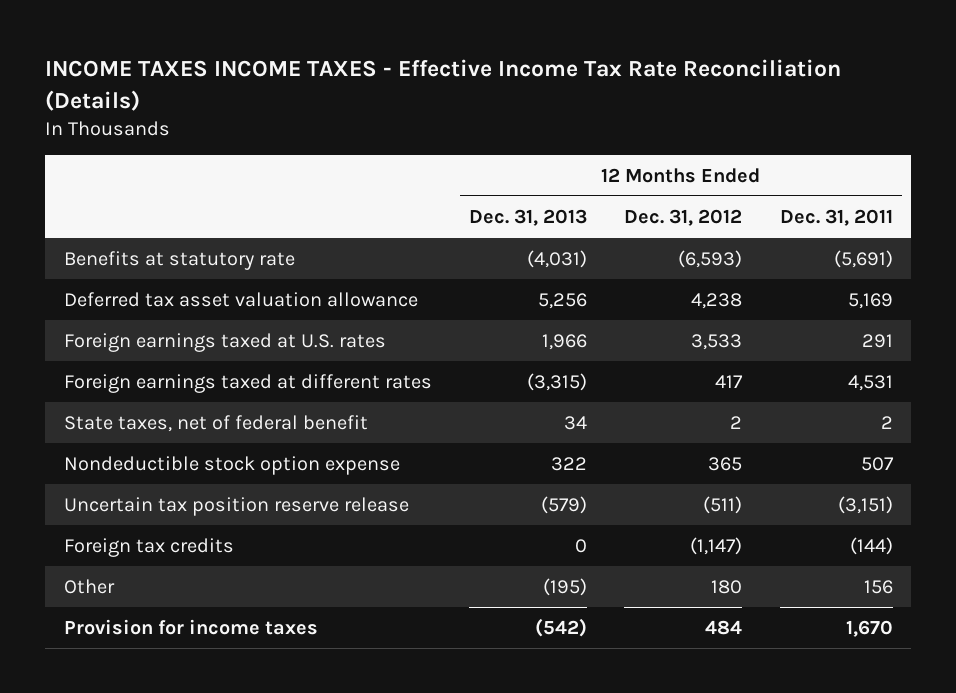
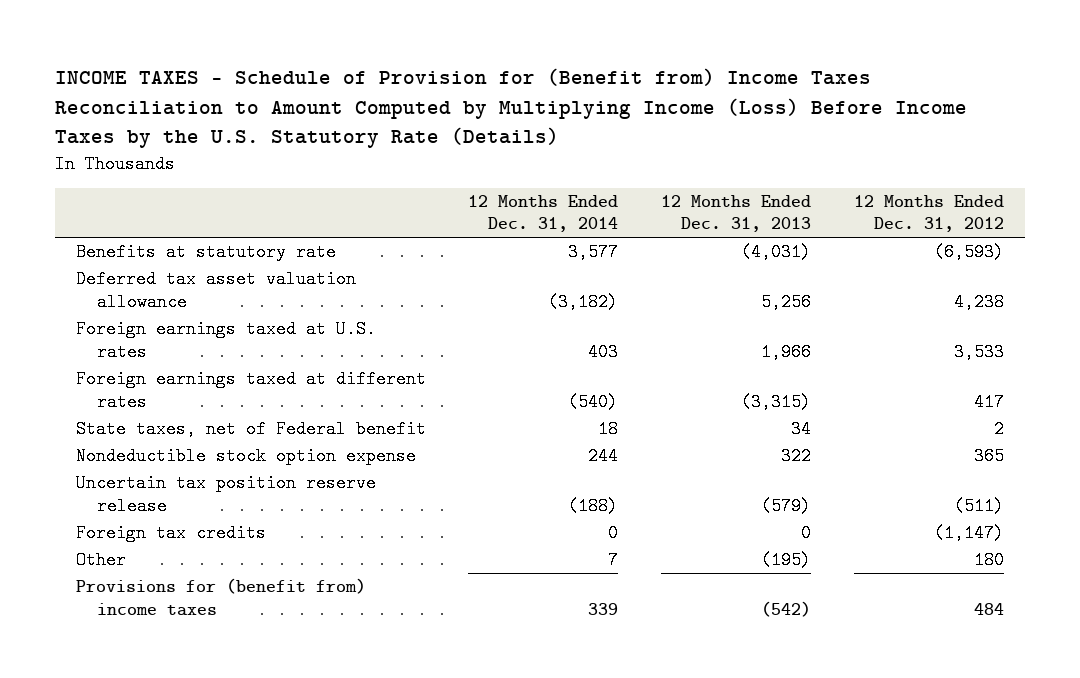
- INCOME TAXES INCOME TAXES - Effective Income Tax Rate Reconciliation (Details)
+ INCOME TAXES - Schedule of Provision for (Benefit from) Income Taxes Reconciliation to Amount Computed by Multiplying Income (Loss) Before Income Taxes by the U.S. Statutory Rate (Details)
- | 12 Months Ended Dec. 31, 2013 | 12 Months Ended Dec. 31, 2012 | 12 Months Ended Dec. 31, 2011
+ | 12 Months Ended Dec. 31, 2014 | 12 Months Ended Dec. 31, 2013 | 12 Months Ended Dec. 31, 2012
- State taxes, net of federal benefit | 34 | 2 | 2
+ State taxes, net of Federal benefit | 18 | 34 | 2
- Provision for income taxes | (542) | 484 | 1,670
+ Provisions for (benefit from) income taxes | 339 | (542) | 484

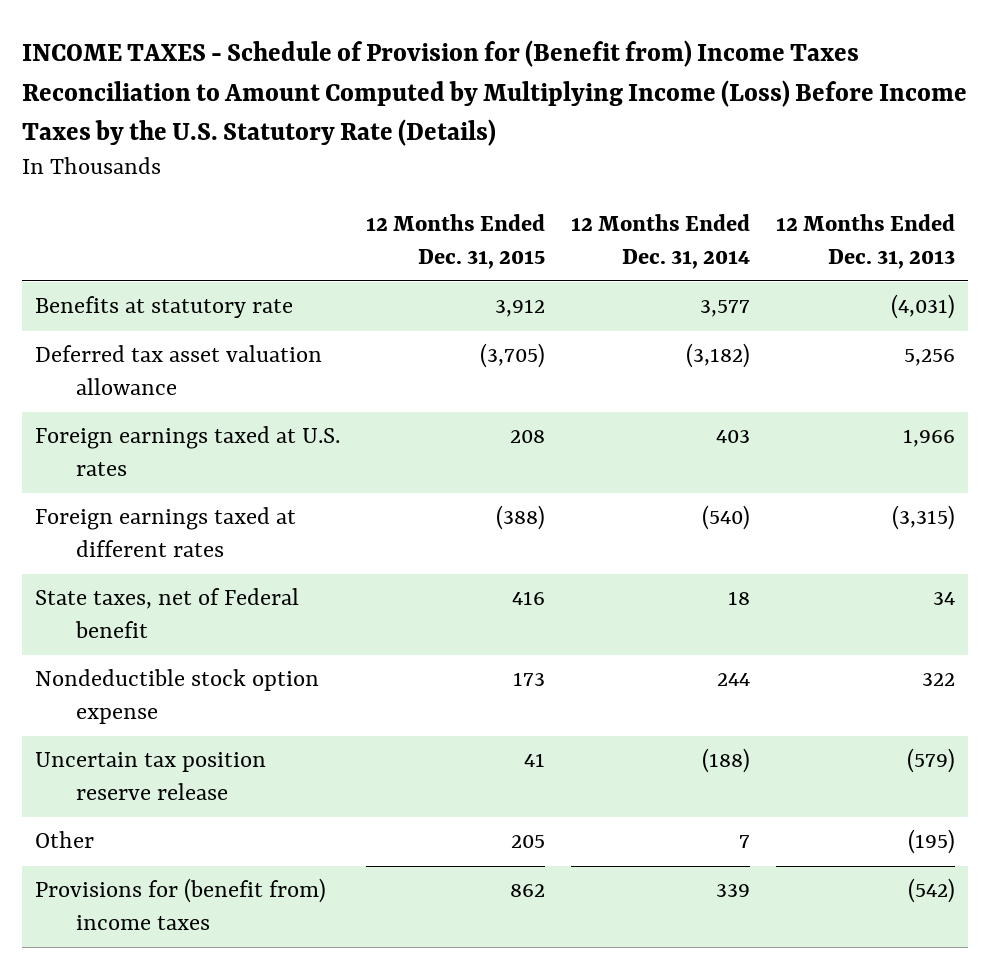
- | 12 Months Ended Dec. 31, 2014 | 12 Months Ended Dec. 31, 2013 | 12 Months Ended Dec. 31, 2012
+ | 12 Months Ended Dec. 31, 2015 | 12 Months Ended Dec. 31, 2014 | 12 Months Ended Dec. 31, 2013
- Foreign tax credits | 0 | 0 | (1,147)

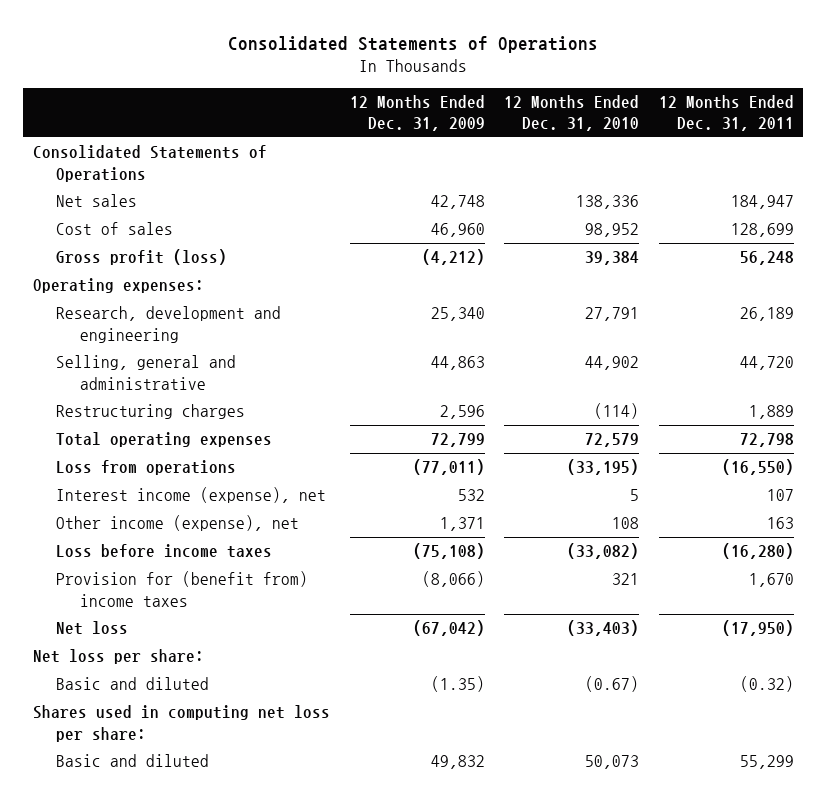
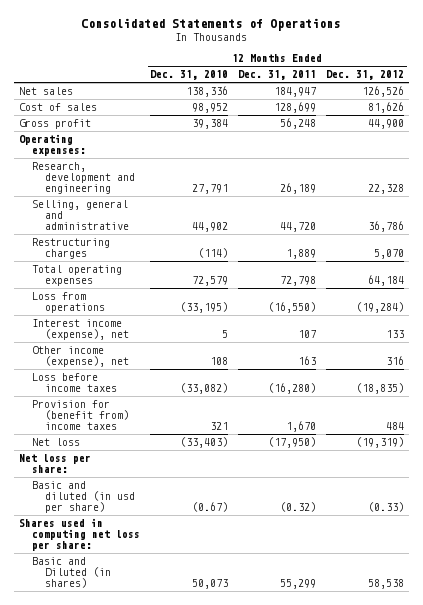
- | 12 Months Ended Dec. 31, 2009 | 12 Months Ended Dec. 31, 2010 | 12 Months Ended Dec. 31, 2011
+ | 12 Months Ended Dec. 31, 2010 | 12 Months Ended Dec. 31, 2011 | 12 Months Ended Dec. 31, 2012
- Consolidated Statements of Operations
- Gross profit (loss) | (4,212) | 39,384 | 56,248
+ Gross profit | 39,384 | 56,248 | 44,900
- Basic and diluted | (1.35) | (0.67) | (0.32)
+ Basic and diluted (in usd per share) | (0.67) | (0.32) | (0.33)
- Basic and diluted | 49,832 | 50,073 | 55,299
+ Basic and Diluted (in shares) | 50,073 | 55,299 | 58,538

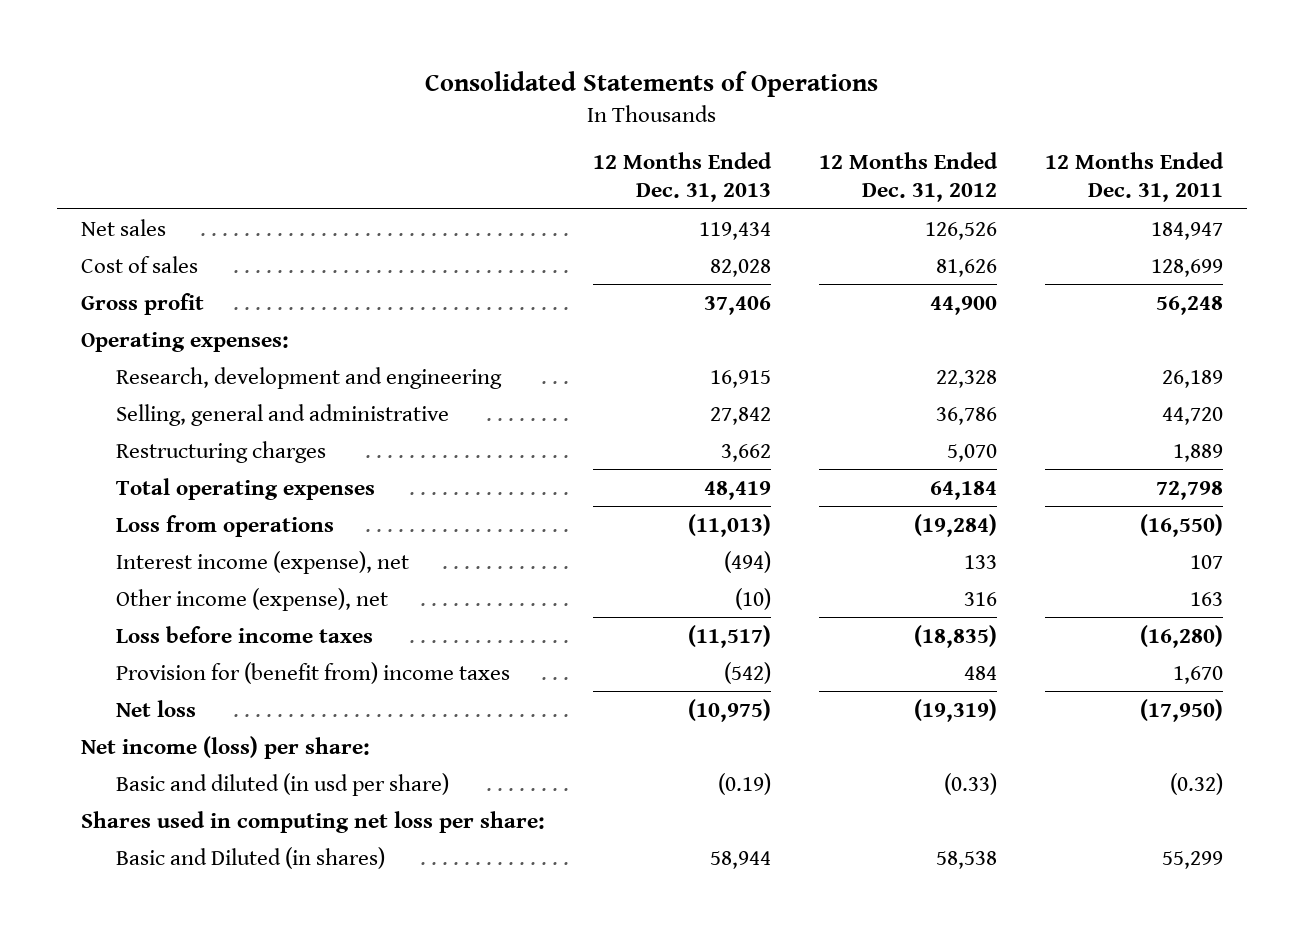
- | 12 Months Ended Dec. 31, 2010 | 12 Months Ended Dec. 31, 2011 | 12 Months Ended Dec. 31, 2012
+ | 12 Months Ended Dec. 31, 2013 | 12 Months Ended Dec. 31, 2012 | 12 Months Ended Dec. 31, 2011
- Net loss per share:
+ Net income (loss) per share:

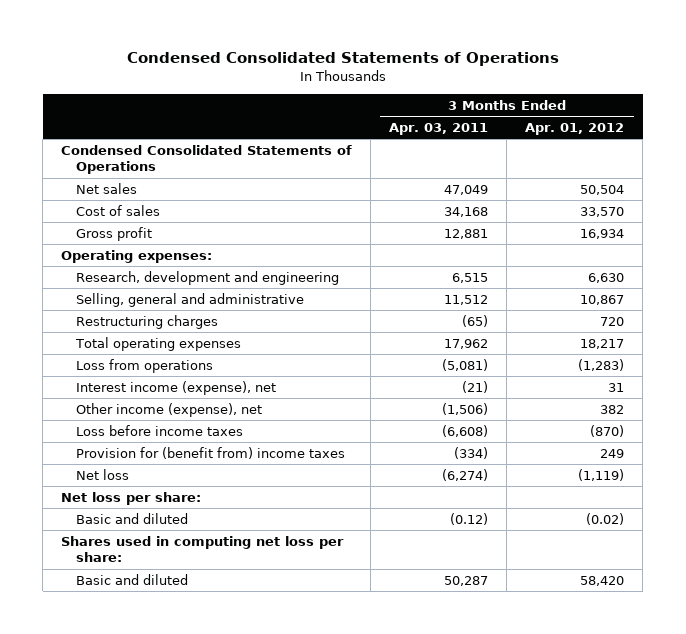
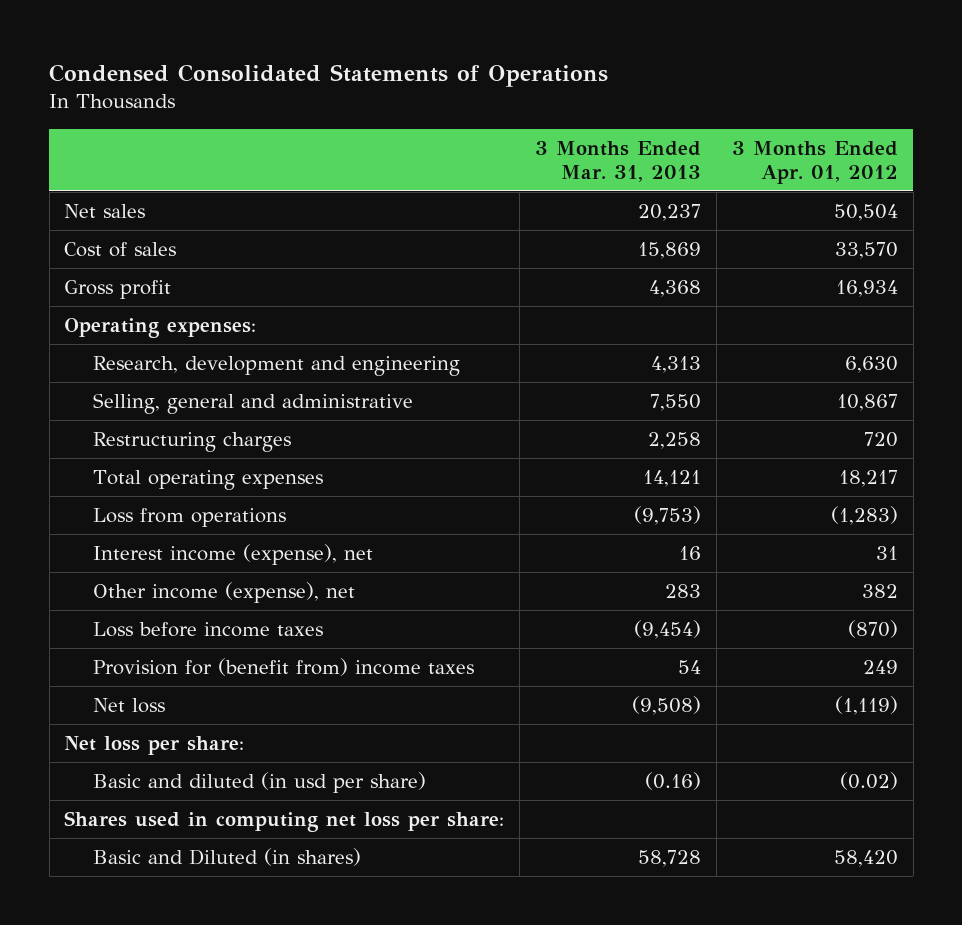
- | 3 Months Ended Apr. 03, 2011 | 3 Months Ended Apr. 01, 2012
+ | 3 Months Ended Mar. 31, 2013 | 3 Months Ended Apr. 01, 2012
- Condensed Consolidated Statements of Operations
- Basic and diluted | (0.12) | (0.02)
+ Basic and diluted (in usd per share) | (0.16) | (0.02)
- Basic and diluted | 50,287 | 58,420
+ Basic and Diluted (in shares) | 58,728 | 58,420

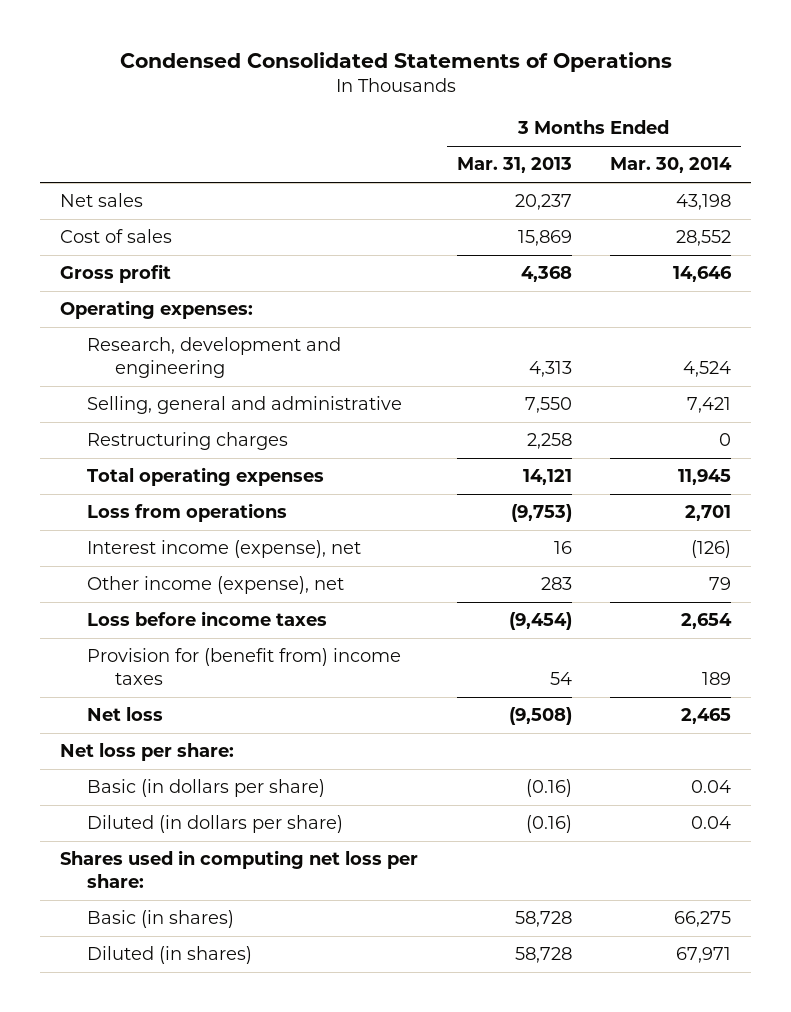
- | 3 Months Ended Mar. 31, 2013 | 3 Months Ended Apr. 01, 2012
+ | 3 Months Ended Mar. 31, 2013 | 3 Months Ended Mar. 30, 2014
- Basic and diluted (in usd per share) | (0.16) | (0.02)
+ Basic (in dollars per share) | (0.16) | 0.04
+ Diluted (in dollars per share) | (0.16) | 0.04
- Basic and Diluted (in shares) | 58,728 | 58,420
+ Basic (in shares) | 58,728 | 66,275
+ Diluted (in shares) | 58,728 | 67,971

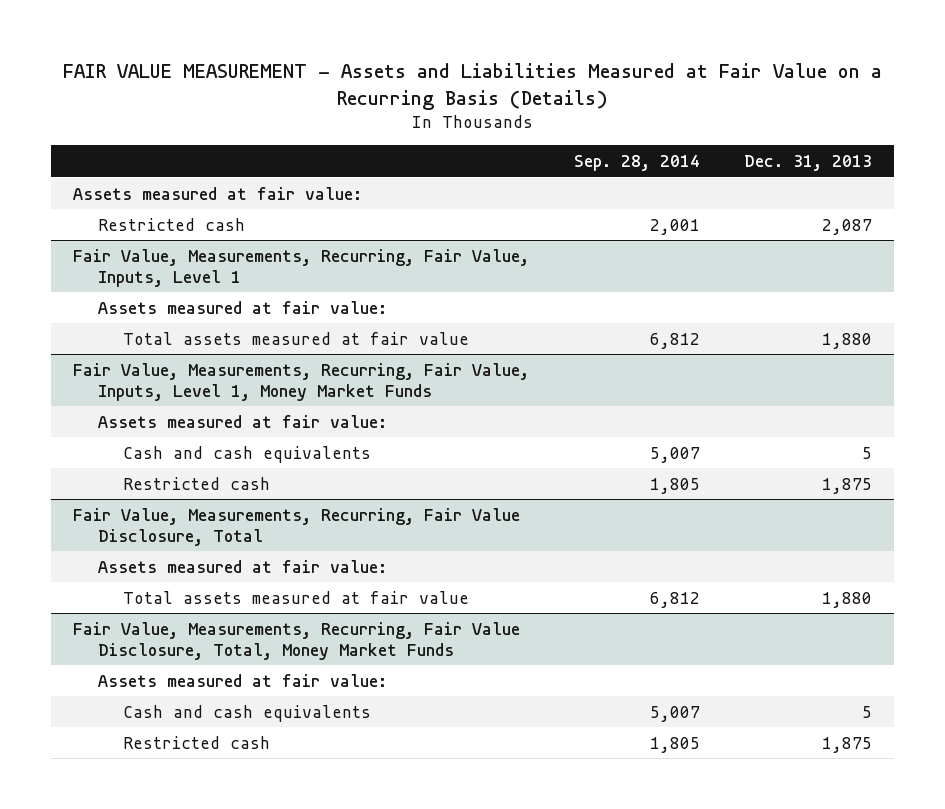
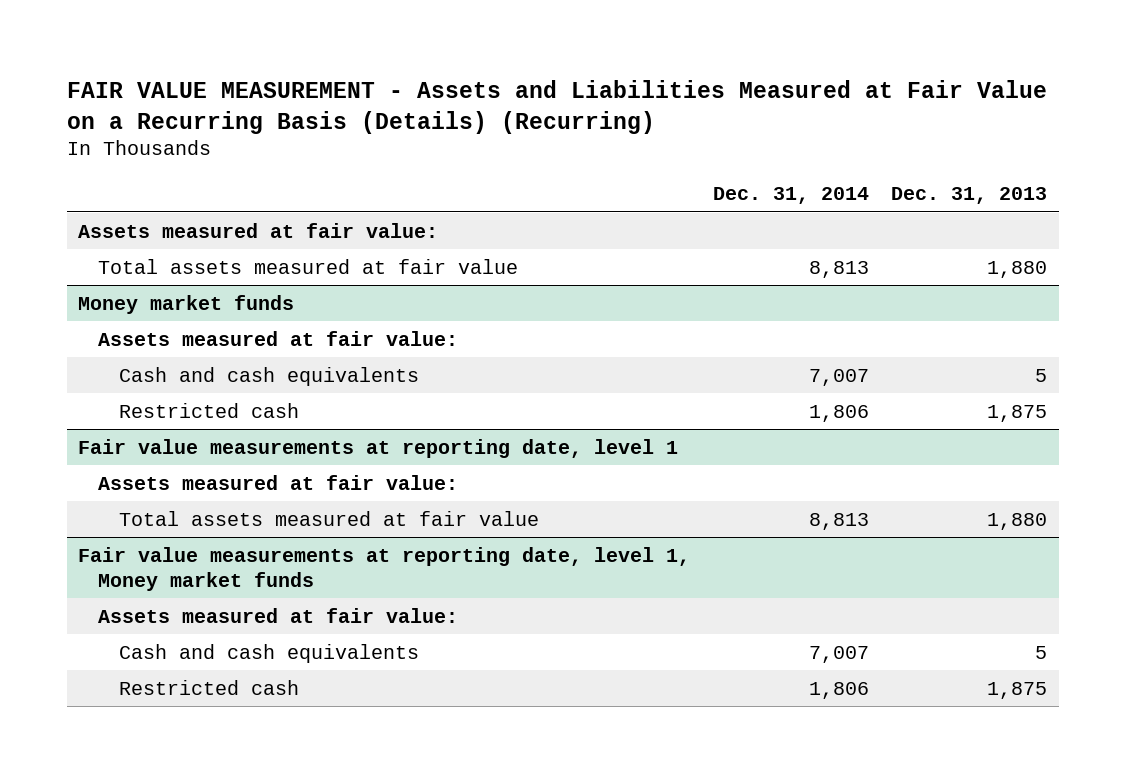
- FAIR VALUE MEASUREMENT - Assets and Liabilities Measured at Fair Value on a Recurring Basis (Details)
+ FAIR VALUE MEASUREMENT - Assets and Liabilities Measured at Fair Value on a Recurring Basis (Details) (Recurring)
- | Sep. 28, 2014 | Dec. 31, 2013
+ | Dec. 31, 2014 | Dec. 31, 2013
- Restricted cash | 2,001 | 2,087
- Fair Value, Measurements, Recurring, Fair Value, Inputs, Level 1
- Assets measured at fair value:
- Fair Value, Measurements, Recurring, Fair Value, Inputs, Level 1, Money Market Funds
+ Money market funds
- Fair Value, Measurements, Recurring, Fair Value Disclosure, Total
+ Fair value measurements at reporting date, level 1
- Fair Value, Measurements, Recurring, Fair Value Disclosure, Total, Money Market Funds
+ Fair value measurements at reporting date, level 1, Money market funds

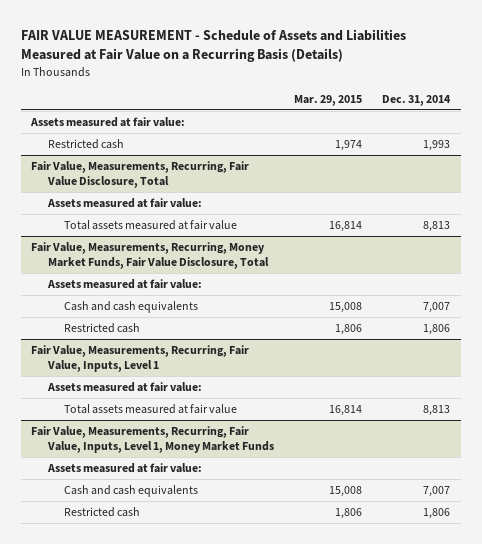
- FAIR VALUE MEASUREMENT - Assets and Liabilities Measured at Fair Value on a Recurring Basis (Details) (Recurring)
+ FAIR VALUE MEASUREMENT - Schedule of Assets and Liabilities Measured at Fair Value on a Recurring Basis (Details)
- | Dec. 31, 2014 | Dec. 31, 2013
+ | Mar. 29, 2015 | Dec. 31, 2014
+ Restricted cash | 1,974 | 1,993
+ Fair Value, Measurements, Recurring, Fair Value Disclosure, Total
+ Assets measured at fair value:
- Money market funds
+ Fair Value, Measurements, Recurring, Money Market Funds, Fair Value Disclosure, Total
- Fair value measurements at reporting date, level 1
+ Fair Value, Measurements, Recurring, Fair Value, Inputs, Level 1
- Fair value measurements at reporting date, level 1, Money market funds
+ Fair Value, Measurements, Recurring, Fair Value, Inputs, Level 1, Money Market Funds

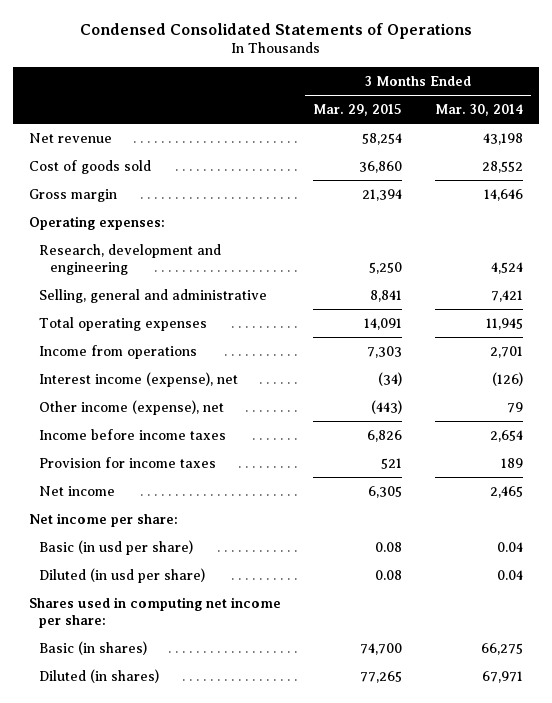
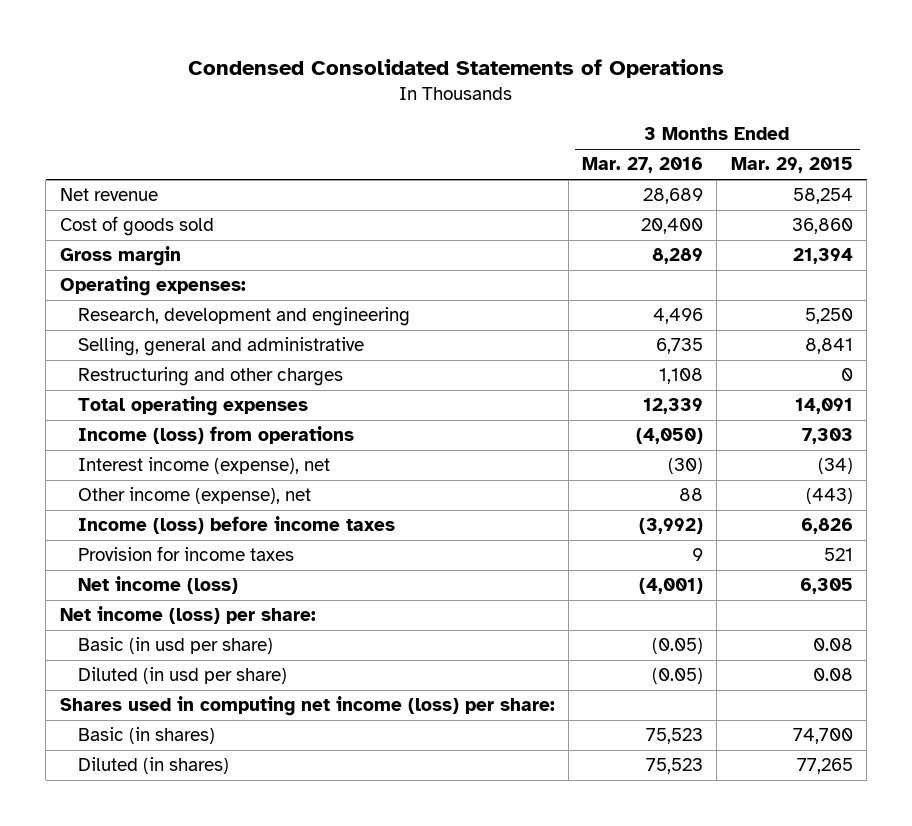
- | 3 Months Ended Mar. 29, 2015 | 3 Months Ended Mar. 30, 2014
+ | 3 Months Ended Mar. 27, 2016 | 3 Months Ended Mar. 29, 2015
+ Restructuring and other charges | 1,108 | 0
- Income from operations | 7,303 | 2,701
+ Income (loss) from operations | (4,050) | 7,303
- Income before income taxes | 6,826 | 2,654
+ Income (loss) before income taxes | (3,992) | 6,826
- Net income | 6,305 | 2,465
- Net income per share:
+ Net income (loss) | (4,001) | 6,305
+ Net income (loss) per share:
- Shares used in computing net income per share:
+ Shares used in computing net income (loss) per share:

